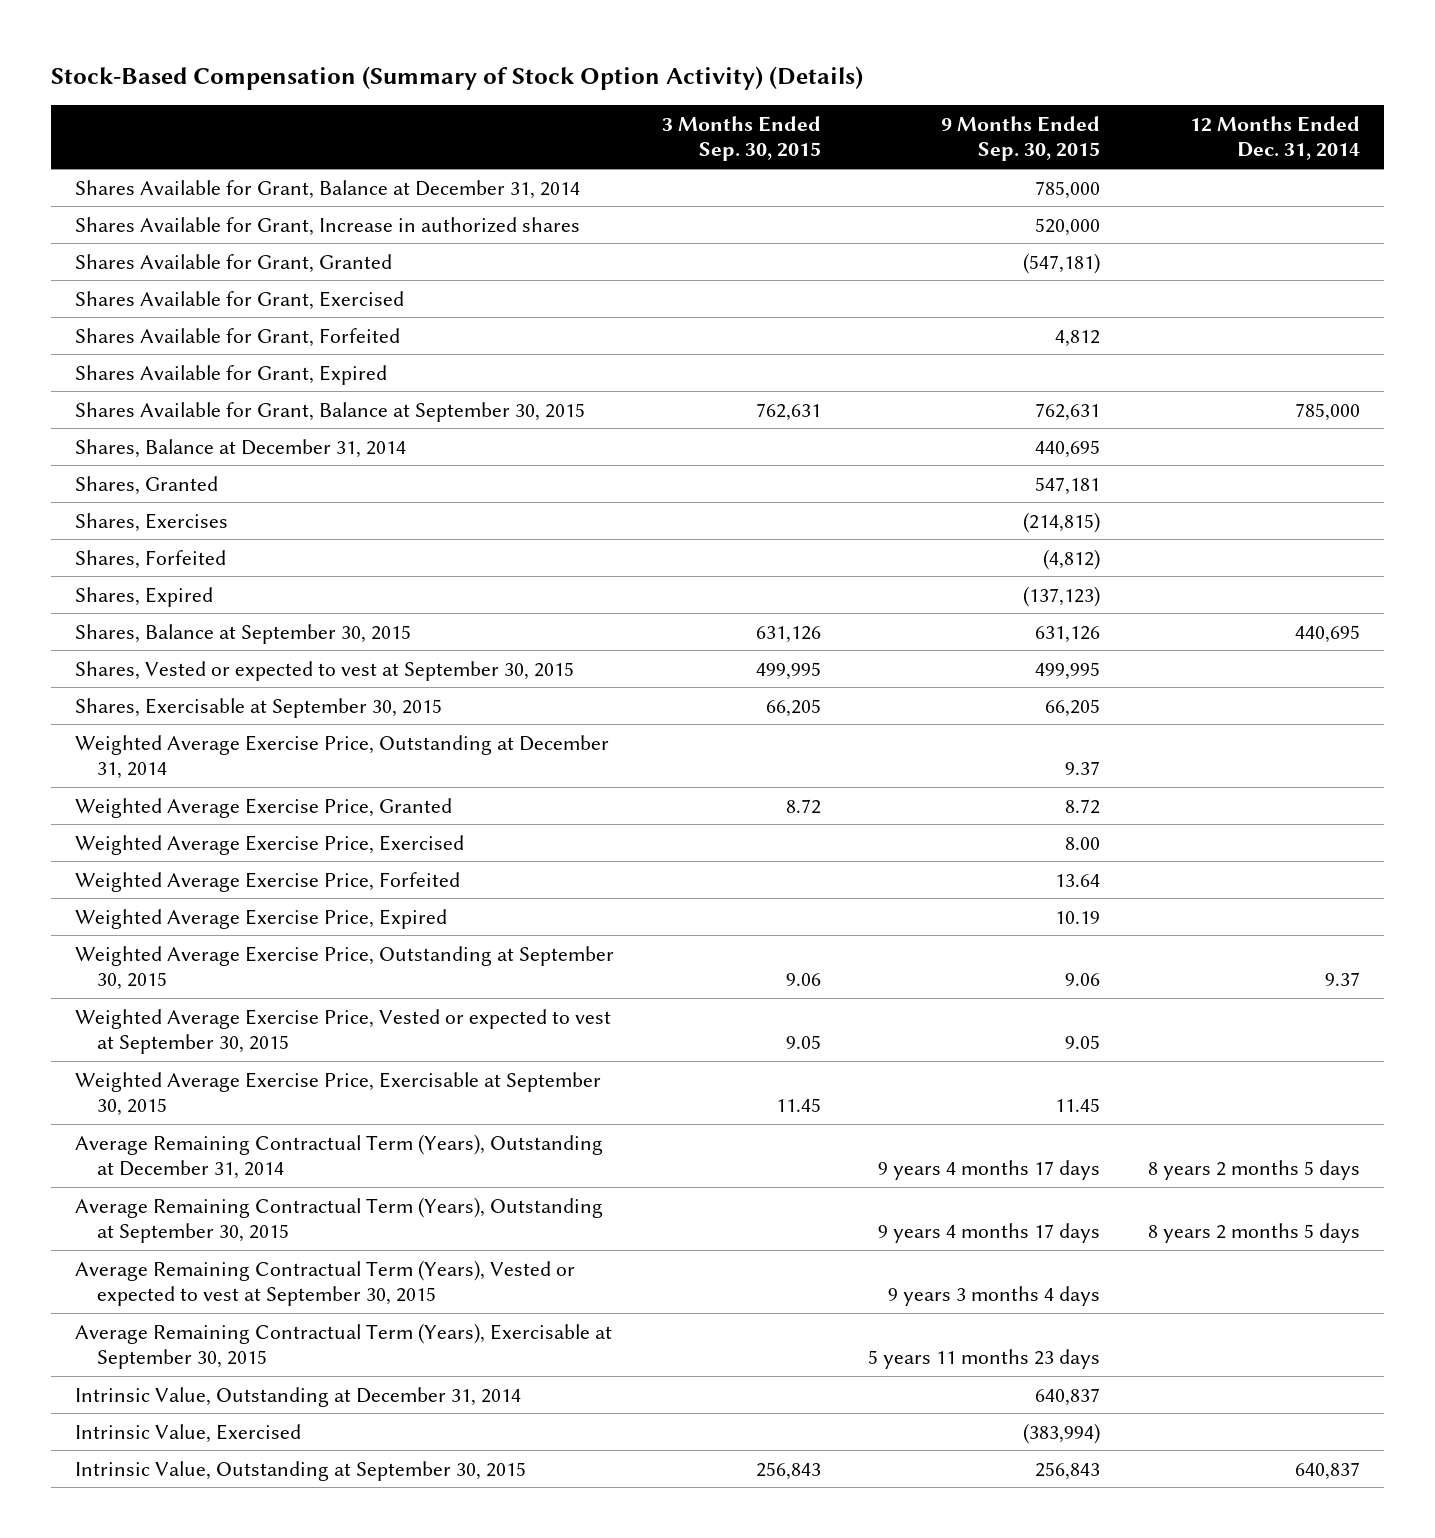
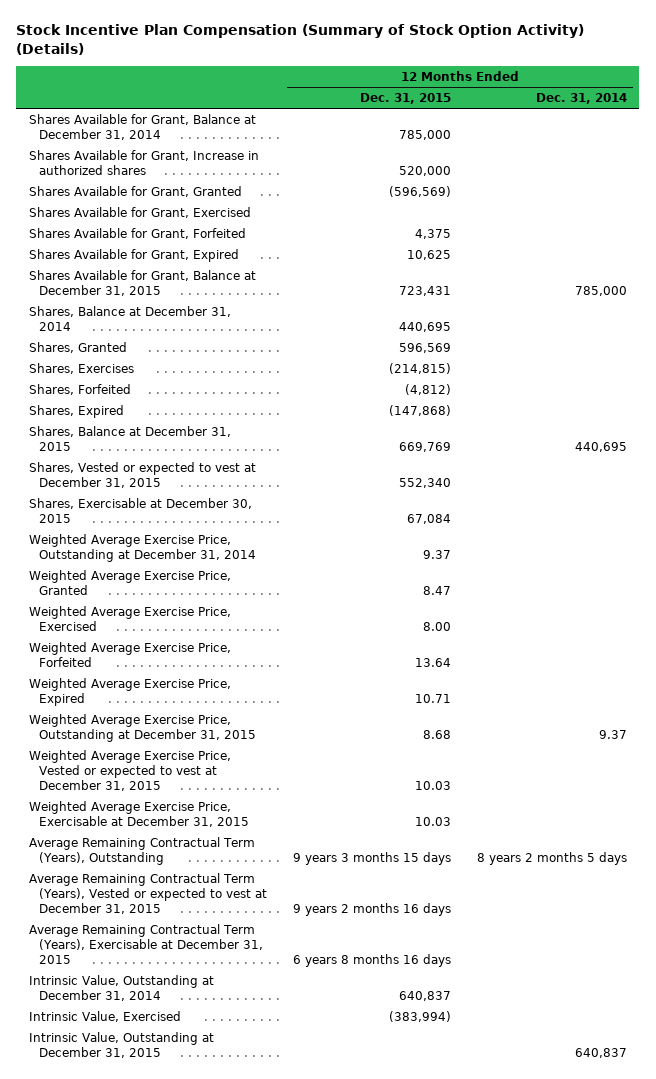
- Stock-Based Compensation (Summary of Stock Option Activity) (Details)
+ Stock Incentive Plan Compensation (Summary of Stock Option Activity) (Details)
- | 3 Months Ended Sep. 30, 2015 | 9 Months Ended Sep. 30, 2015 | 12 Months Ended Dec. 31, 2014
+ | 12 Months Ended Dec. 31, 2015 | 12 Months Ended Dec. 31, 2014
- Shares Available for Grant, Balance at September 30, 2015 | 762,631 | 762,631 | 785,000
+ Shares Available for Grant, Balance at December 31, 2015 | 723,431 | 785,000
- Shares, Balance at September 30, 2015 | 631,126 | 631,126 | 440,695
- Shares, Vested or expected to vest at September 30, 2015 | 499,995 | 499,995 |
- Shares, Exercisable at September 30, 2015 | 66,205 | 66,205 |
+ Shares, Balance at December 31, 2015 | 669,769 | 440,695
+ Shares, Vested or expected to vest at December 31, 2015 | 552,340 |
+ Shares, Exercisable at December 30, 2015 | 67,084 |
- Weighted Average Exercise Price, Outstanding at September 30, 2015 | 9.06 | 9.06 | 9.37
- Weighted Average Exercise Price, Vested or expected to vest at September 30, 2015 | 9.05 | 9.05 |
- Weighted Average Exercise Price, Exercisable at September 30, 2015 | 11.45 | 11.45 |
- Average Remaining Contractual Term (Years), Outstanding at December 31, 2014 | | 9 years 4 months 17 days | 8 years 2 months 5 days
- Average Remaining Contractual Term (Years), Outstanding at September 30, 2015 | | 9 years 4 months 17 days | 8 years 2 months 5 days
- Average Remaining Contractual Term (Years), Vested or expected to vest at September 30, 2015 | | 9 years 3 months 4 days |
- Average Remaining Contractual Term (Years), Exercisable at September 30, 2015 | | 5 years 11 months 23 days |
+ Weighted Average Exercise Price, Outstanding at December 31, 2015 | 8.68 | 9.37
+ Weighted Average Exercise Price, Vested or expected to vest at December 31, 2015 | 10.03 |
+ Weighted Average Exercise Price, Exercisable at December 31, 2015 | 10.03 |
+ Average Remaining Contractual Term (Years), Outstanding | 9 years 3 months 15 days | 8 years 2 months 5 days
+ Average Remaining Contractual Term (Years), Vested or expected to vest at December 31, 2015 | 9 years 2 months 16 days |
+ Average Remaining Contractual Term (Years), Exercisable at December 31, 2015 | 6 years 8 months 16 days |
- Intrinsic Value, Outstanding at September 30, 2015 | 256,843 | 256,843 | 640,837
+ Intrinsic Value, Outstanding at December 31, 2015 | | 640,837

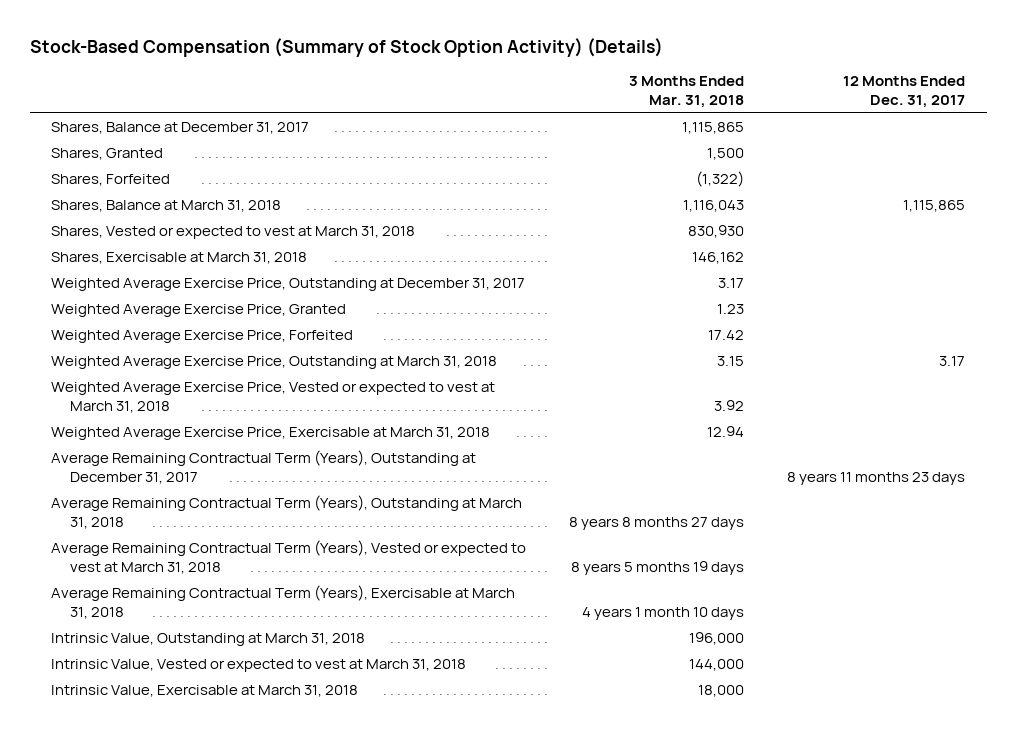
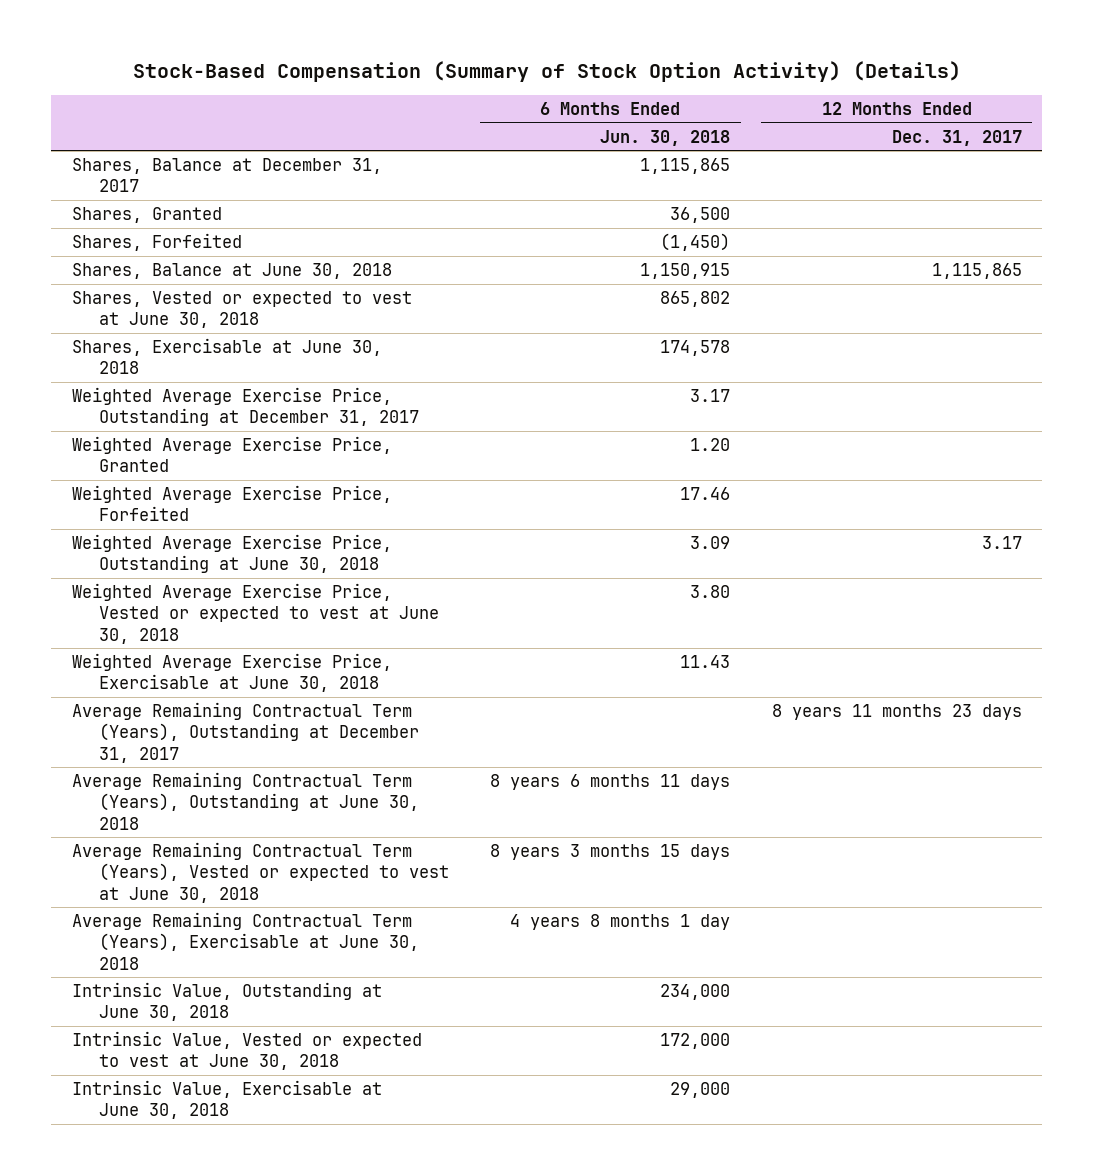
- | 3 Months Ended Mar. 31, 2018 | 12 Months Ended Dec. 31, 2017
+ | 6 Months Ended Jun. 30, 2018 | 12 Months Ended Dec. 31, 2017
- Shares, Balance at March 31, 2018 | 1,116,043 | 1,115,865
- Shares, Vested or expected to vest at March 31, 2018 | 830,930 |
- Shares, Exercisable at March 31, 2018 | 146,162 |
+ Shares, Balance at June 30, 2018 | 1,150,915 | 1,115,865
+ Shares, Vested or expected to vest at June 30, 2018 | 865,802 |
+ Shares, Exercisable at June 30, 2018 | 174,578 |
- Weighted Average Exercise Price, Outstanding at March 31, 2018 | 3.15 | 3.17
- Weighted Average Exercise Price, Vested or expected to vest at March 31, 2018 | 3.92 |
- Weighted Average Exercise Price, Exercisable at March 31, 2018 | 12.94 |
+ Weighted Average Exercise Price, Outstanding at June 30, 2018 | 3.09 | 3.17
+ Weighted Average Exercise Price, Vested or expected to vest at June 30, 2018 | 3.80 |
+ Weighted Average Exercise Price, Exercisable at June 30, 2018 | 11.43 |
- Average Remaining Contractual Term (Years), Outstanding at March 31, 2018 | 8 years 8 months 27 days |
- Average Remaining Contractual Term (Years), Vested or expected to vest at March 31, 2018 | 8 years 5 months 19 days |
- Average Remaining Contractual Term (Years), Exercisable at March 31, 2018 | 4 years 1 month 10 days |
- Intrinsic Value, Outstanding at March 31, 2018 | 196,000 |
- Intrinsic Value, Vested or expected to vest at March 31, 2018 | 144,000 |
- Intrinsic Value, Exercisable at March 31, 2018 | 18,000 |
+ Average Remaining Contractual Term (Years), Outstanding at June 30, 2018 | 8 years 6 months 11 days |
+ Average Remaining Contractual Term (Years), Vested or expected to vest at June 30, 2018 | 8 years 3 months 15 days |
+ Average Remaining Contractual Term (Years), Exercisable at June 30, 2018 | 4 years 8 months 1 day |
+ Intrinsic Value, Outstanding at June 30, 2018 | 234,000 |
+ Intrinsic Value, Vested or expected to vest at June 30, 2018 | 172,000 |
+ Intrinsic Value, Exercisable at June 30, 2018 | 29,000 |

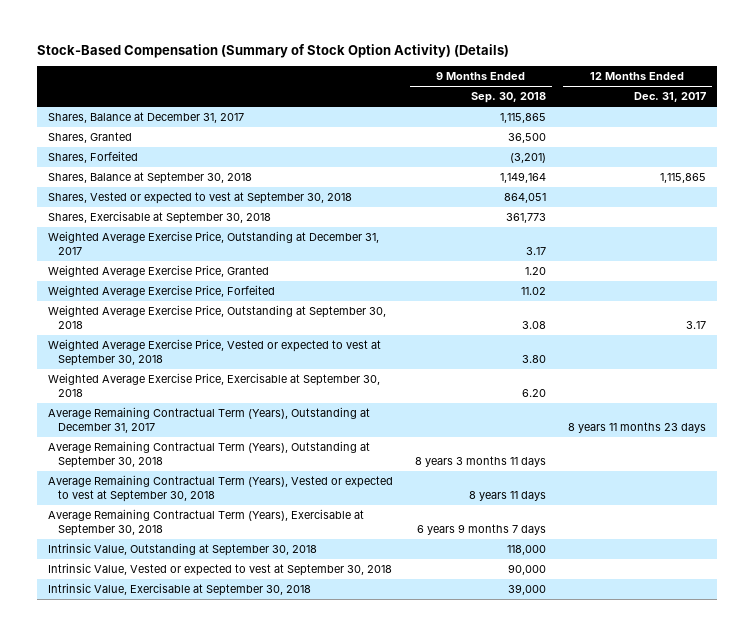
- | 6 Months Ended Jun. 30, 2018 | 12 Months Ended Dec. 31, 2017
+ | 9 Months Ended Sep. 30, 2018 | 12 Months Ended Dec. 31, 2017
- Shares, Balance at June 30, 2018 | 1,150,915 | 1,115,865
- Shares, Vested or expected to vest at June 30, 2018 | 865,802 |
- Shares, Exercisable at June 30, 2018 | 174,578 |
+ Shares, Balance at September 30, 2018 | 1,149,164 | 1,115,865
+ Shares, Vested or expected to vest at September 30, 2018 | 864,051 |
+ Shares, Exercisable at September 30, 2018 | 361,773 |
- Weighted Average Exercise Price, Outstanding at June 30, 2018 | 3.09 | 3.17
- Weighted Average Exercise Price, Vested or expected to vest at June 30, 2018 | 3.80 |
- Weighted Average Exercise Price, Exercisable at June 30, 2018 | 11.43 |
+ Weighted Average Exercise Price, Outstanding at September 30, 2018 | 3.08 | 3.17
+ Weighted Average Exercise Price, Vested or expected to vest at September 30, 2018 | 3.80 |
+ Weighted Average Exercise Price, Exercisable at September 30, 2018 | 6.20 |
- Average Remaining Contractual Term (Years), Outstanding at June 30, 2018 | 8 years 6 months 11 days |
- Average Remaining Contractual Term (Years), Vested or expected to vest at June 30, 2018 | 8 years 3 months 15 days |
- Average Remaining Contractual Term (Years), Exercisable at June 30, 2018 | 4 years 8 months 1 day |
- Intrinsic Value, Outstanding at June 30, 2018 | 234,000 |
- Intrinsic Value, Vested or expected to vest at June 30, 2018 | 172,000 |
- Intrinsic Value, Exercisable at June 30, 2018 | 29,000 |
+ Average Remaining Contractual Term (Years), Outstanding at September 30, 2018 | 8 years 3 months 11 days |
+ Average Remaining Contractual Term (Years), Vested or expected to vest at September 30, 2018 | 8 years 11 days |
+ Average Remaining Contractual Term (Years), Exercisable at September 30, 2018 | 6 years 9 months 7 days |
+ Intrinsic Value, Outstanding at September 30, 2018 | 118,000 |
+ Intrinsic Value, Vested or expected to vest at September 30, 2018 | 90,000 |
+ Intrinsic Value, Exercisable at September 30, 2018 | 39,000 |

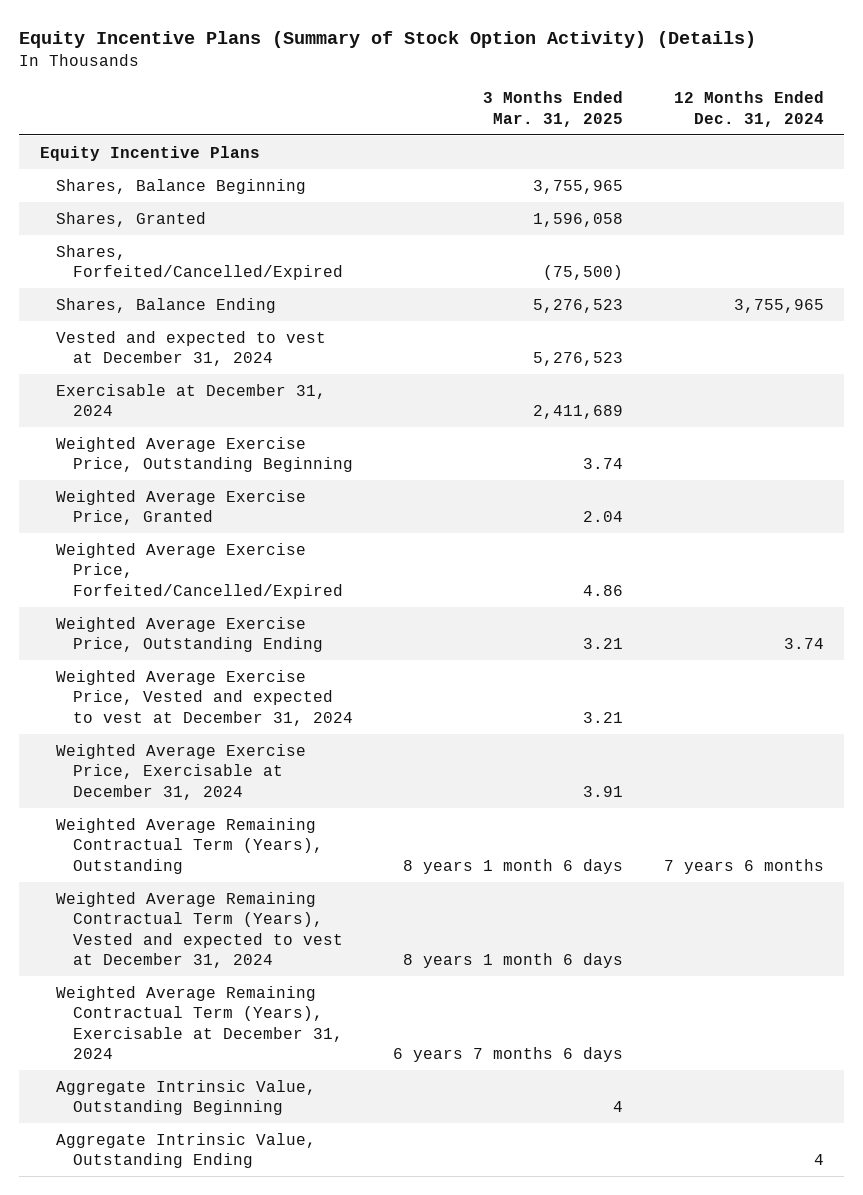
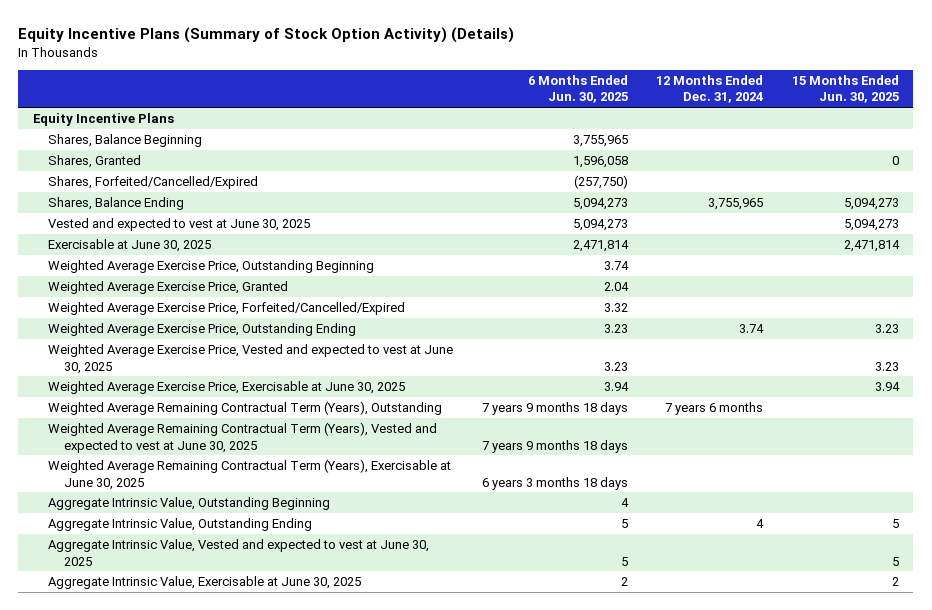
- | 3 Months Ended Mar. 31, 2025 | 12 Months Ended Dec. 31, 2024
+ | 6 Months Ended Jun. 30, 2025 | 12 Months Ended Dec. 31, 2024 | 15 Months Ended Jun. 30, 2025
- Vested and expected to vest at December 31, 2024 | 5,276,523 |
- Exercisable at December 31, 2024 | 2,411,689 |
+ Vested and expected to vest at June 30, 2025 | 5,094,273 | | 5,094,273
+ Exercisable at June 30, 2025 | 2,471,814 | | 2,471,814
- Weighted Average Exercise Price, Vested and expected to vest at December 31, 2024 | 3.21 |
- Weighted Average Exercise Price, Exercisable at December 31, 2024 | 3.91 |
+ Weighted Average Exercise Price, Vested and expected to vest at June 30, 2025 | 3.23 | | 3.23
+ Weighted Average Exercise Price, Exercisable at June 30, 2025 | 3.94 | | 3.94
- Weighted Average Remaining Contractual Term (Years), Vested and expected to vest at December 31, 2024 | 8 years 1 month 6 days |
- Weighted Average Remaining Contractual Term (Years), Exercisable at December 31, 2024 | 6 years 7 months 6 days |
+ Weighted Average Remaining Contractual Term (Years), Vested and expected to vest at June 30, 2025 | 7 years 9 months 18 days | |
+ Weighted Average Remaining Contractual Term (Years), Exercisable at June 30, 2025 | 6 years 3 months 18 days | |
+ Aggregate Intrinsic Value, Vested and expected to vest at June 30, 2025 | 5 | | 5
+ Aggregate Intrinsic Value, Exercisable at June 30, 2025 | 2 | | 2

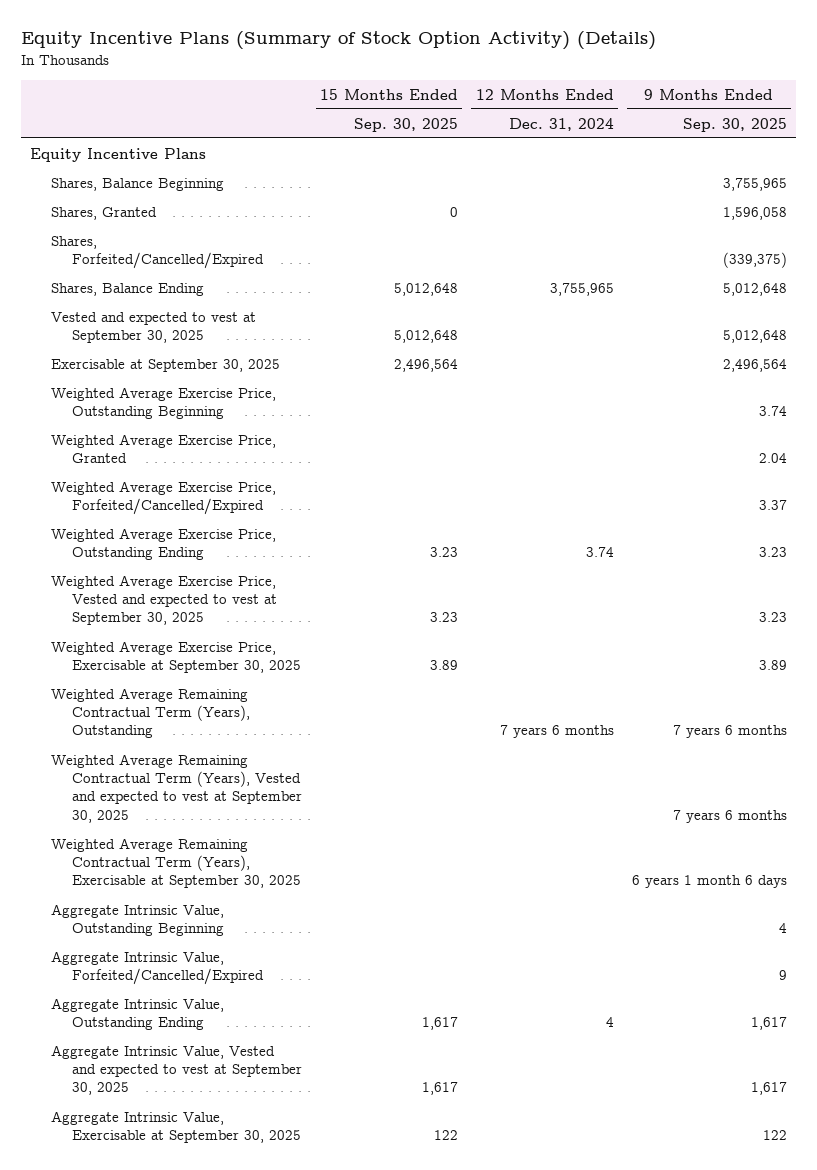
- | 6 Months Ended Jun. 30, 2025 | 12 Months Ended Dec. 31, 2024 | 15 Months Ended Jun. 30, 2025
+ | 15 Months Ended Sep. 30, 2025 | 12 Months Ended Dec. 31, 2024 | 9 Months Ended Sep. 30, 2025
- Vested and expected to vest at June 30, 2025 | 5,094,273 | | 5,094,273
- Exercisable at June 30, 2025 | 2,471,814 | | 2,471,814
+ Vested and expected to vest at September 30, 2025 | 5,012,648 | | 5,012,648
+ Exercisable at September 30, 2025 | 2,496,564 | | 2,496,564
- Weighted Average Exercise Price, Vested and expected to vest at June 30, 2025 | 3.23 | | 3.23
- Weighted Average Exercise Price, Exercisable at June 30, 2025 | 3.94 | | 3.94
+ Weighted Average Exercise Price, Vested and expected to vest at September 30, 2025 | 3.23 | | 3.23
+ Weighted Average Exercise Price, Exercisable at September 30, 2025 | 3.89 | | 3.89
- Weighted Average Remaining Contractual Term (Years), Vested and expected to vest at June 30, 2025 | 7 years 9 months 18 days | |
- Weighted Average Remaining Contractual Term (Years), Exercisable at June 30, 2025 | 6 years 3 months 18 days | |
+ Weighted Average Remaining Contractual Term (Years), Vested and expected to vest at September 30, 2025 | | | 7 years 6 months
+ Weighted Average Remaining Contractual Term (Years), Exercisable at September 30, 2025 | | | 6 years 1 month 6 days
+ Aggregate Intrinsic Value, Forfeited/Cancelled/Expired | | | 9
- Aggregate Intrinsic Value, Vested and expected to vest at June 30, 2025 | 5 | | 5
- Aggregate Intrinsic Value, Exercisable at June 30, 2025 | 2 | | 2
+ Aggregate Intrinsic Value, Vested and expected to vest at September 30, 2025 | 1,617 | | 1,617
+ Aggregate Intrinsic Value, Exercisable at September 30, 2025 | 122 | | 122

